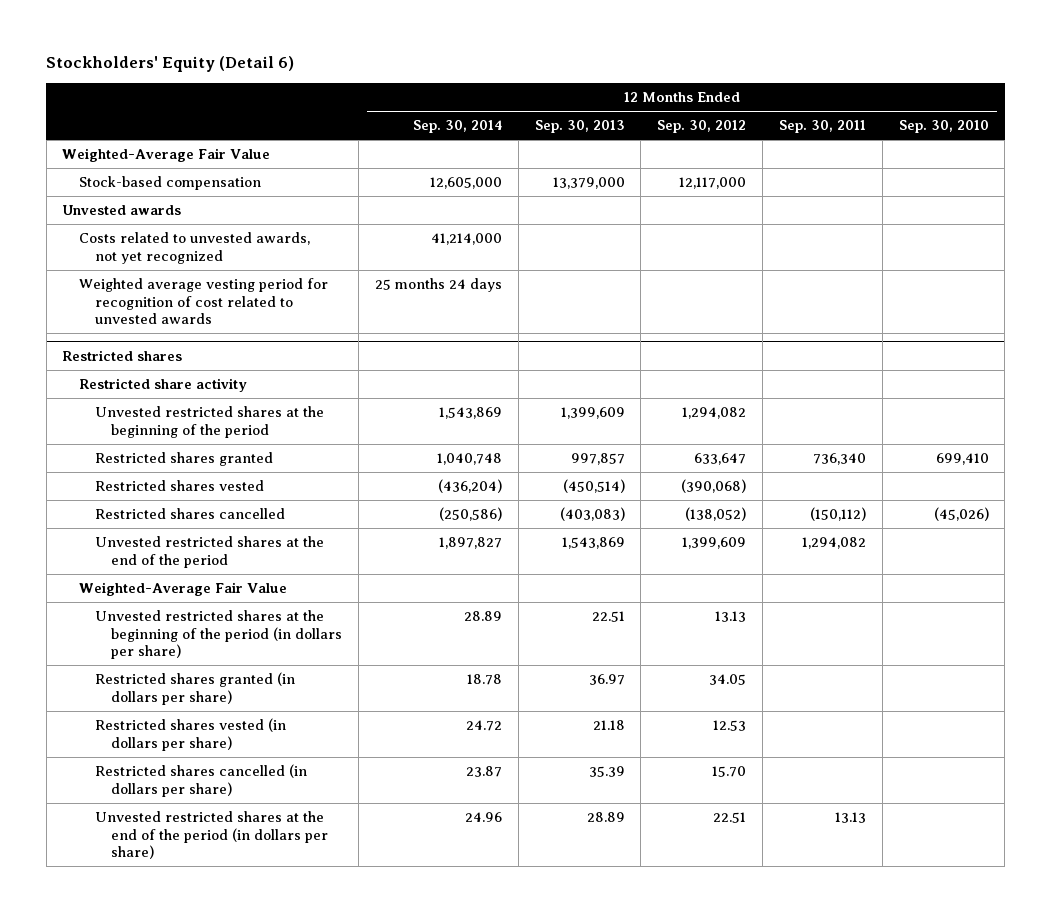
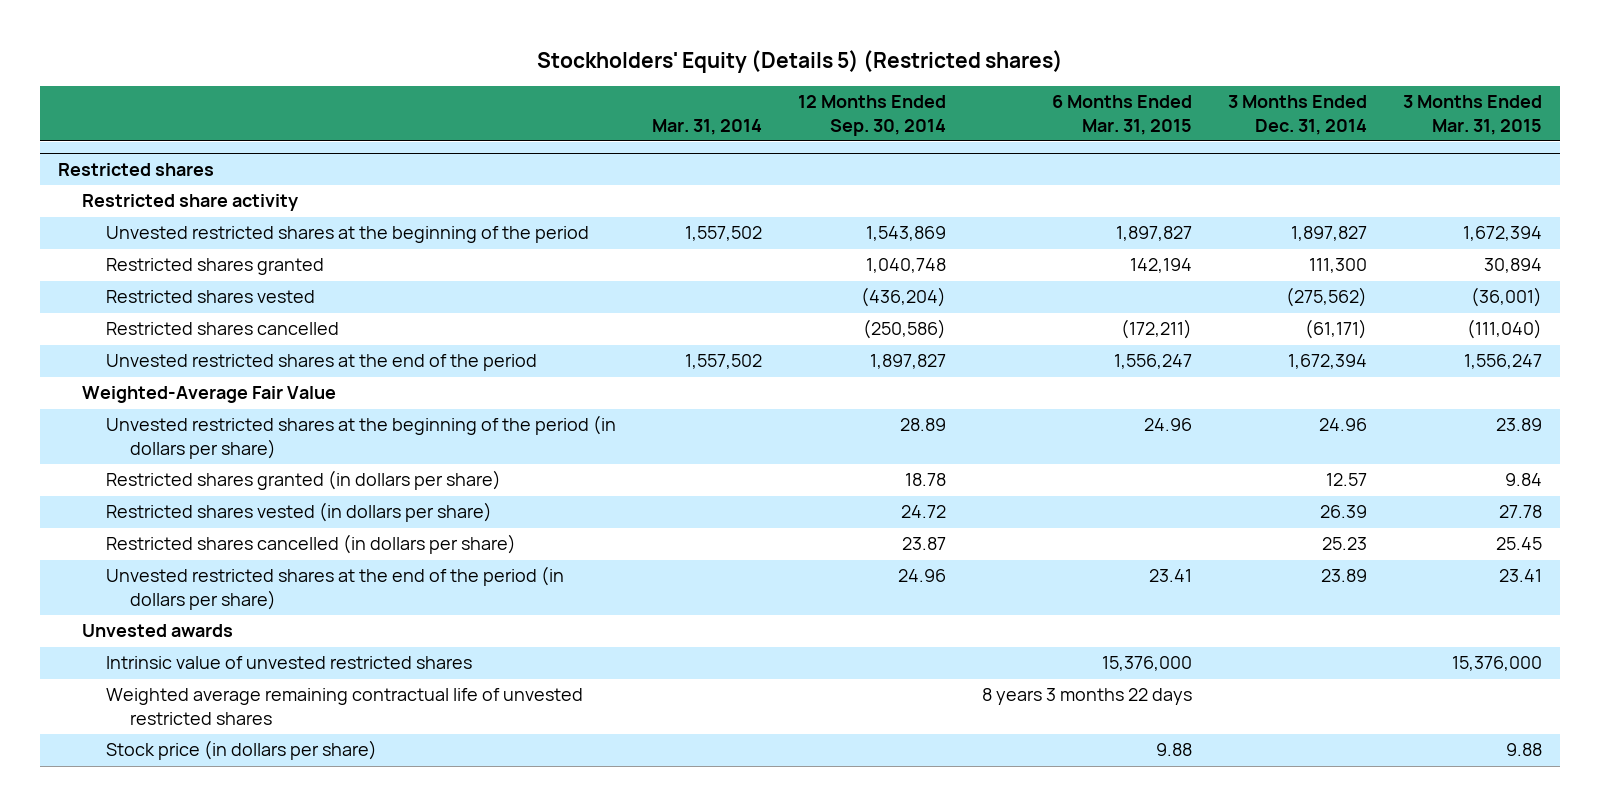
- Stockholders' Equity (Detail 6)
+ Stockholders' Equity (Details 5) (Restricted shares)
- | 12 Months Ended Sep. 30, 2014 | 12 Months Ended Sep. 30, 2013 | 12 Months Ended Sep. 30, 2012 | 12 Months Ended Sep. 30, 2011 | 12 Months Ended Sep. 30, 2010
+ | Mar. 31, 2014 | 12 Months Ended Sep. 30, 2014 | 6 Months Ended Mar. 31, 2015 | 3 Months Ended Dec. 31, 2014 | 3 Months Ended Mar. 31, 2015
- Weighted-Average Fair Value
- Stock-based compensation | 12,605,000 | 13,379,000 | 12,117,000 | |
- Unvested awards
- Costs related to unvested awards, not yet recognized | 41,214,000 | | | |
- Weighted average vesting period for recognition of cost related to unvested awards | 25 months 24 days | | | |
@ Restricted shares
+ Unvested awards
+ Intrinsic value of unvested restricted shares | | | 15,376,000 | | 15,376,000
+ Weighted average remaining contractual life of unvested restricted shares | | | 8 years 3 months 22 days | |
+ Stock price (in dollars per share) | | | 9.88 | | 9.88

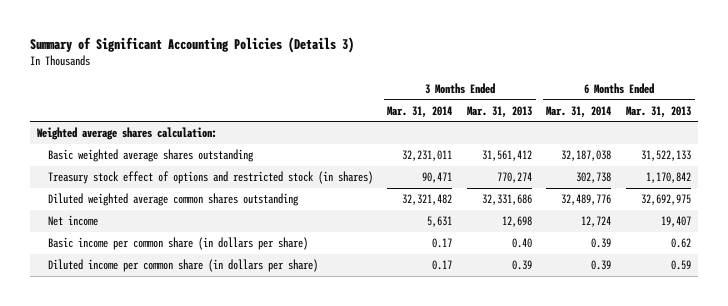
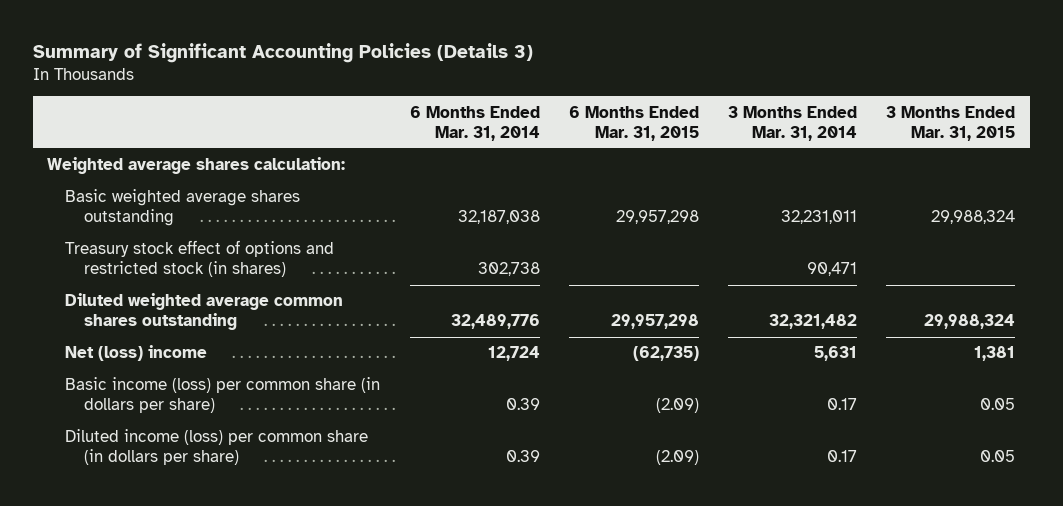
- | 3 Months Ended Mar. 31, 2014 | 3 Months Ended Mar. 31, 2013 | 6 Months Ended Mar. 31, 2014 | 6 Months Ended Mar. 31, 2013
+ | 6 Months Ended Mar. 31, 2014 | 6 Months Ended Mar. 31, 2015 | 3 Months Ended Mar. 31, 2014 | 3 Months Ended Mar. 31, 2015
- Net income | 5,631 | 12,698 | 12,724 | 19,407
- Basic income per common share (in dollars per share) | 0.17 | 0.40 | 0.39 | 0.62
- Diluted income per common share (in dollars per share) | 0.17 | 0.39 | 0.39 | 0.59
+ Net (loss) income | 12,724 | (62,735) | 5,631 | 1,381
+ Basic income (loss) per common share (in dollars per share) | 0.39 | (2.09) | 0.17 | 0.05
+ Diluted income (loss) per common share (in dollars per share) | 0.39 | (2.09) | 0.17 | 0.05

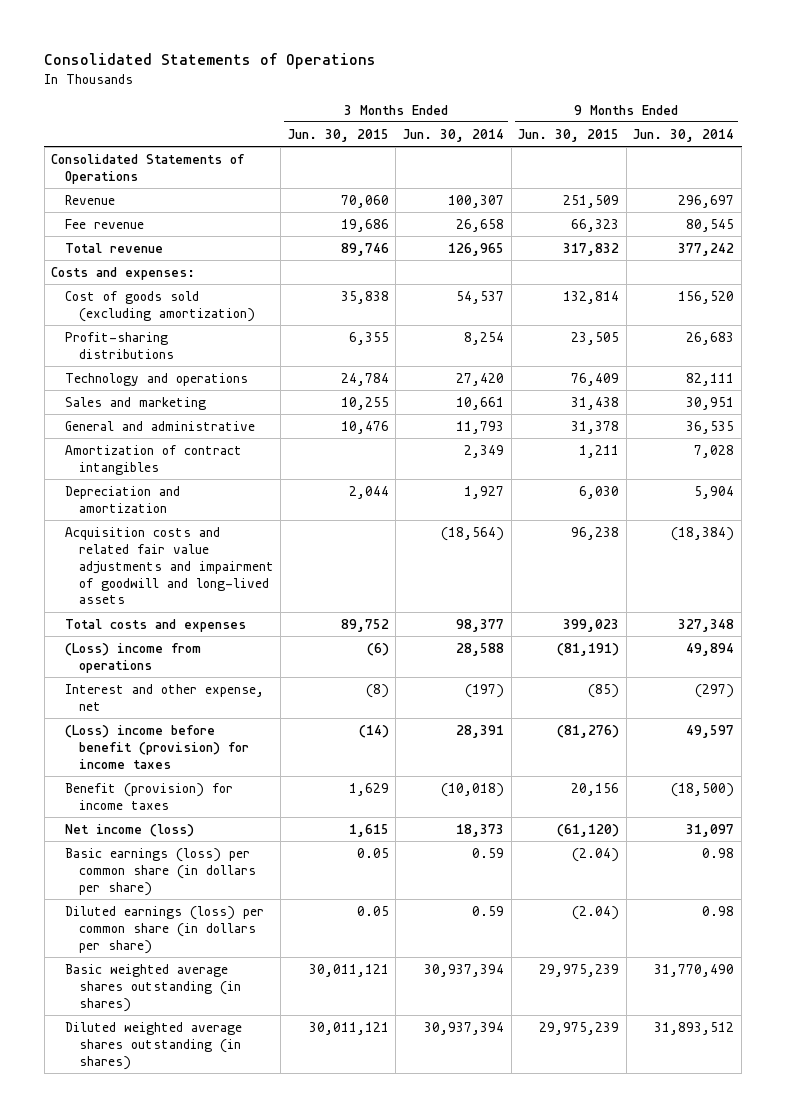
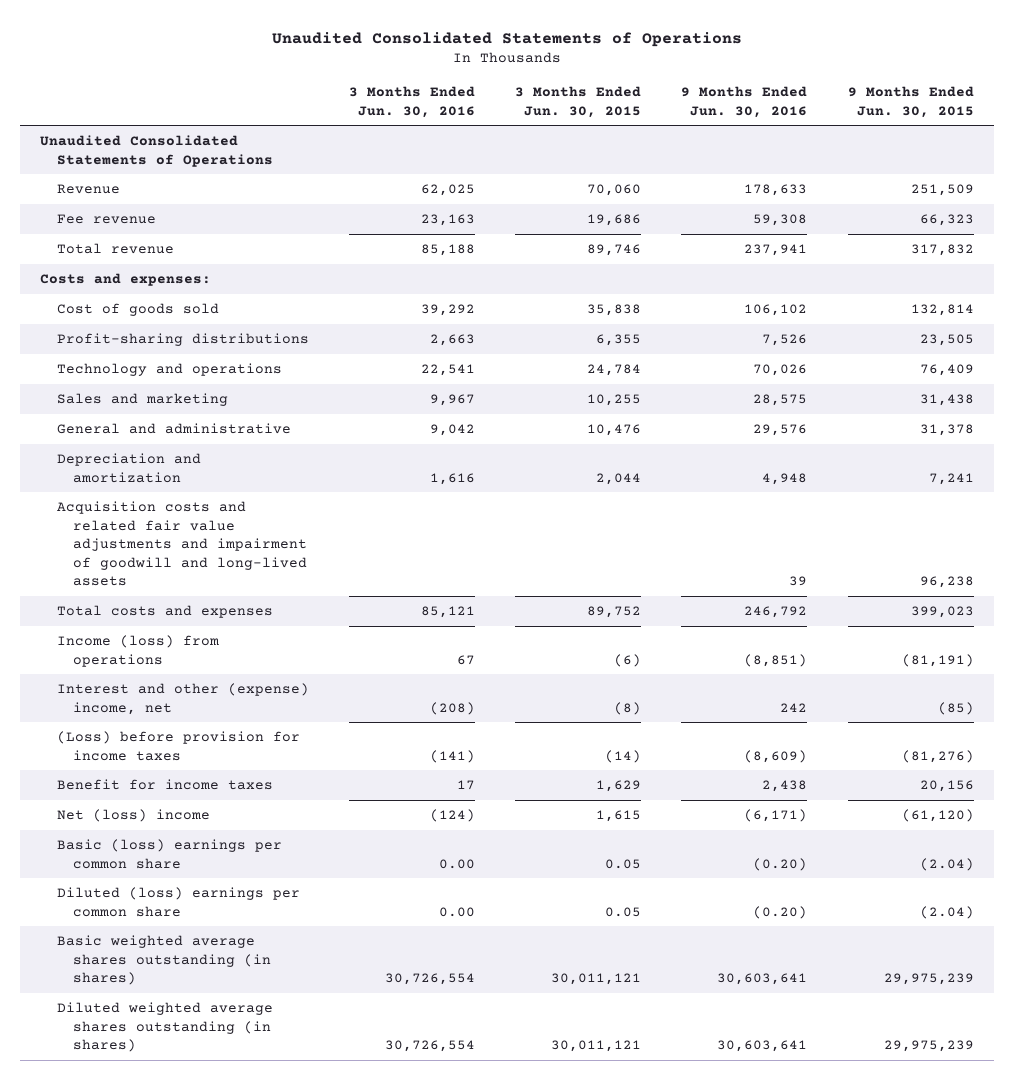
- Consolidated Statements of Operations
+ Unaudited Consolidated Statements of Operations
- | 3 Months Ended Jun. 30, 2015 | 3 Months Ended Jun. 30, 2014 | 9 Months Ended Jun. 30, 2015 | 9 Months Ended Jun. 30, 2014
+ | 3 Months Ended Jun. 30, 2016 | 3 Months Ended Jun. 30, 2015 | 9 Months Ended Jun. 30, 2016 | 9 Months Ended Jun. 30, 2015
- Consolidated Statements of Operations
+ Unaudited Consolidated Statements of Operations
- Cost of goods sold (excluding amortization) | 35,838 | 54,537 | 132,814 | 156,520
+ Cost of goods sold | 39,292 | 35,838 | 106,102 | 132,814
- Amortization of contract intangibles | | 2,349 | 1,211 | 7,028
- Depreciation and amortization | 2,044 | 1,927 | 6,030 | 5,904
+ Depreciation and amortization | 1,616 | 2,044 | 4,948 | 7,241
- (Loss) income from operations | (6) | 28,588 | (81,191) | 49,894
- Interest and other expense, net | (8) | (197) | (85) | (297)
- (Loss) income before benefit (provision) for income taxes | (14) | 28,391 | (81,276) | 49,597
- Benefit (provision) for income taxes | 1,629 | (10,018) | 20,156 | (18,500)
- Net income (loss) | 1,615 | 18,373 | (61,120) | 31,097
- Basic earnings (loss) per common share (in dollars per share) | 0.05 | 0.59 | (2.04) | 0.98
- Diluted earnings (loss) per common share (in dollars per share) | 0.05 | 0.59 | (2.04) | 0.98
+ Income (loss) from operations | 67 | (6) | (8,851) | (81,191)
+ Interest and other (expense) income, net | (208) | (8) | 242 | (85)
+ (Loss) before provision for income taxes | (141) | (14) | (8,609) | (81,276)
+ Benefit for income taxes | 17 | 1,629 | 2,438 | 20,156
+ Net (loss) income | (124) | 1,615 | (6,171) | (61,120)
+ Basic (loss) earnings per common share | 0.00 | 0.05 | (0.20) | (2.04)
+ Diluted (loss) earnings per common share | 0.00 | 0.05 | (0.20) | (2.04)

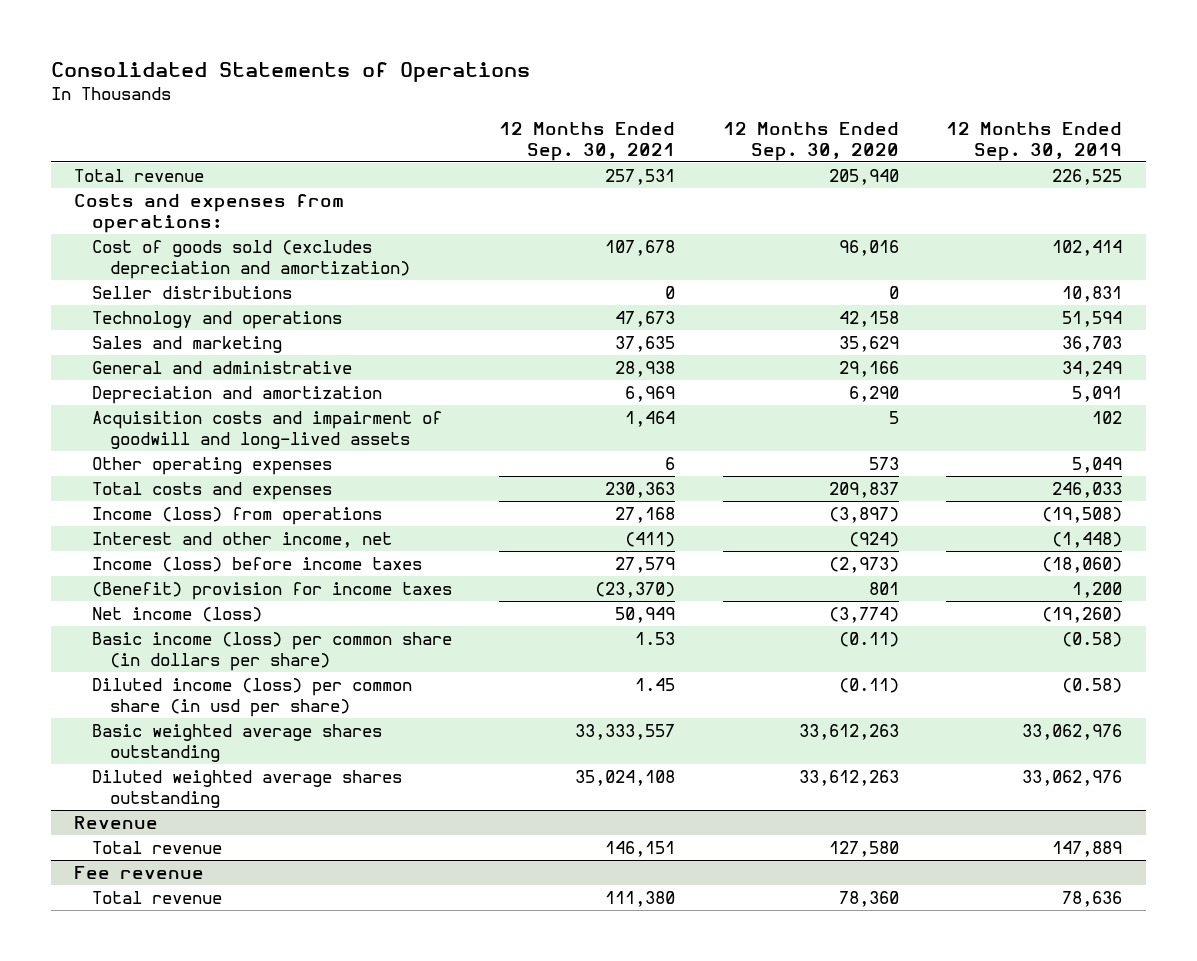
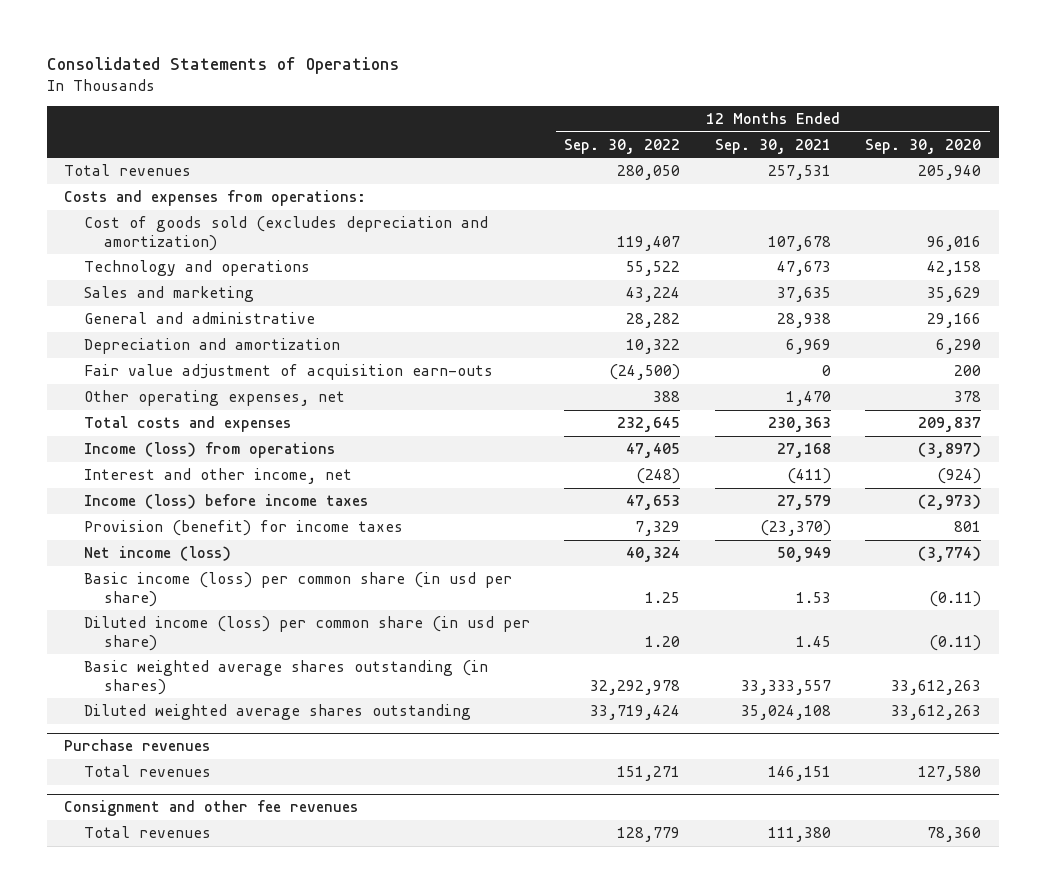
- | 12 Months Ended Sep. 30, 2021 | 12 Months Ended Sep. 30, 2020 | 12 Months Ended Sep. 30, 2019
+ | 12 Months Ended Sep. 30, 2022 | 12 Months Ended Sep. 30, 2021 | 12 Months Ended Sep. 30, 2020
- Total revenue | 257,531 | 205,940 | 226,525
+ Total revenues | 280,050 | 257,531 | 205,940
- Seller distributions | 0 | 0 | 10,831
- Acquisition costs and impairment of goodwill and long-lived assets | 1,464 | 5 | 102
- Other operating expenses | 6 | 573 | 5,049
+ Fair value adjustment of acquisition earn-outs | (24,500) | 0 | 200
+ Other operating expenses, net | 388 | 1,470 | 378
- (Benefit) provision for income taxes | (23,370) | 801 | 1,200
+ Provision (benefit) for income taxes | 7,329 | (23,370) | 801
- Basic income (loss) per common share (in dollars per share) | 1.53 | (0.11) | (0.58)
+ Basic income (loss) per common share (in usd per share) | 1.25 | 1.53 | (0.11)
- Basic weighted average shares outstanding | 33,333,557 | 33,612,263 | 33,062,976
+ Basic weighted average shares outstanding (in shares) | 32,292,978 | 33,333,557 | 33,612,263
- Revenue
- Total revenue | 146,151 | 127,580 | 147,889
- Fee revenue
- Total revenue | 111,380 | 78,360 | 78,636
+ Purchase revenues
+ Total revenues | 151,271 | 146,151 | 127,580
+ Consignment and other fee revenues
+ Total revenues | 128,779 | 111,380 | 78,360

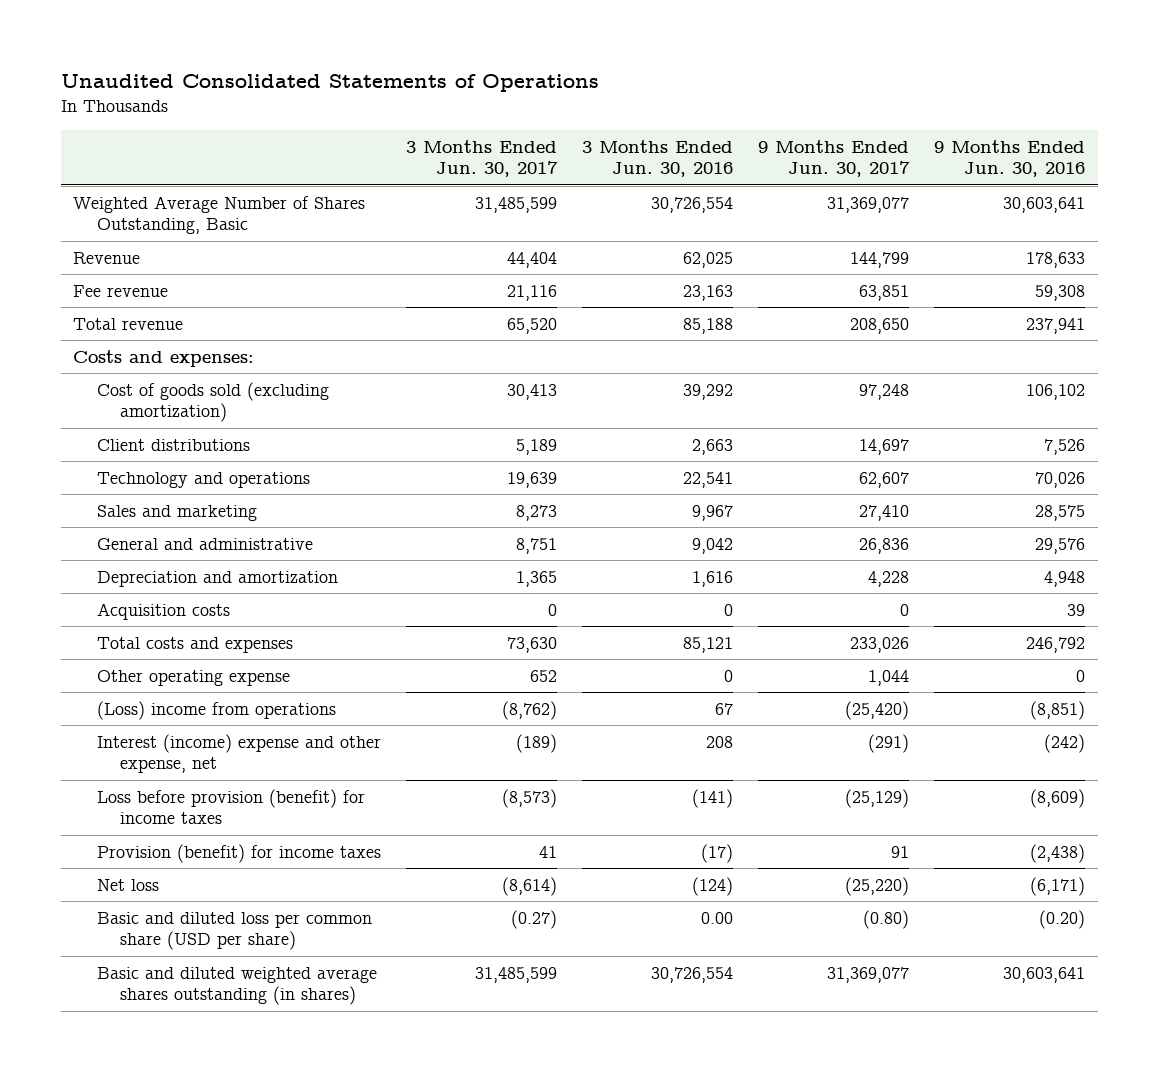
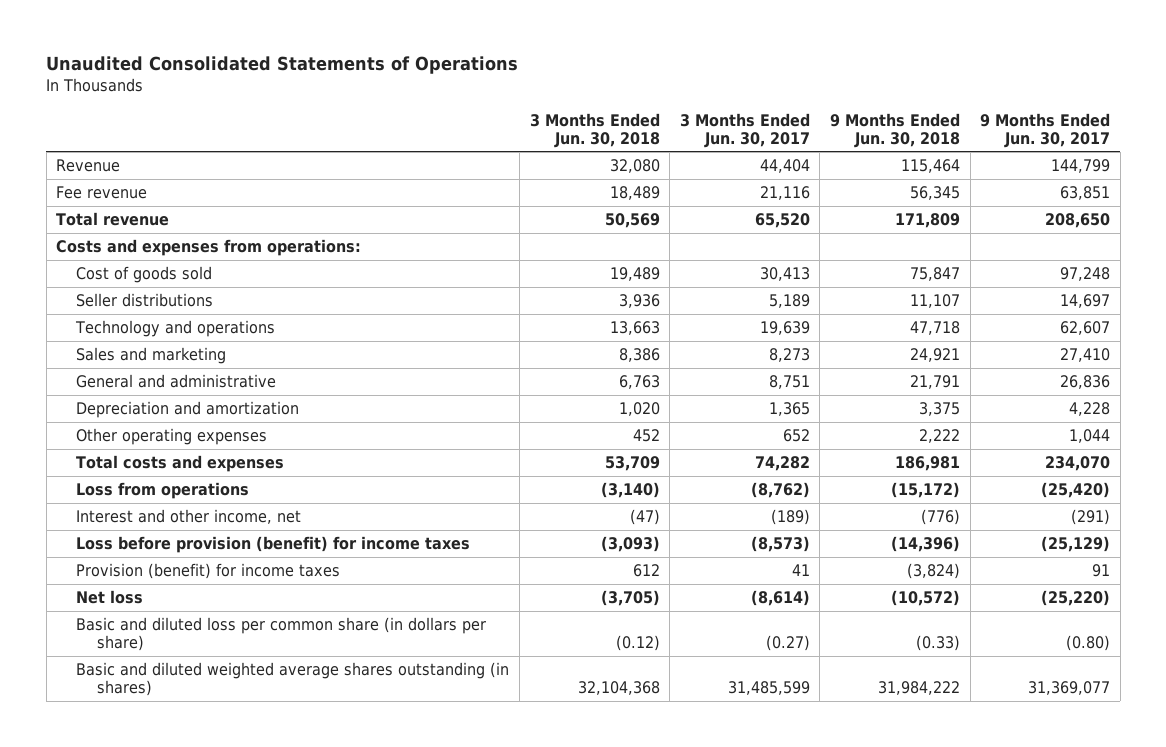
- | 3 Months Ended Jun. 30, 2017 | 3 Months Ended Jun. 30, 2016 | 9 Months Ended Jun. 30, 2017 | 9 Months Ended Jun. 30, 2016
+ | 3 Months Ended Jun. 30, 2018 | 3 Months Ended Jun. 30, 2017 | 9 Months Ended Jun. 30, 2018 | 9 Months Ended Jun. 30, 2017
- Weighted Average Number of Shares Outstanding, Basic | 31,485,599 | 30,726,554 | 31,369,077 | 30,603,641
- Costs and expenses:
- Cost of goods sold (excluding amortization) | 30,413 | 39,292 | 97,248 | 106,102
- Client distributions | 5,189 | 2,663 | 14,697 | 7,526
+ Costs and expenses from operations:
+ Cost of goods sold | 19,489 | 30,413 | 75,847 | 97,248
+ Seller distributions | 3,936 | 5,189 | 11,107 | 14,697
- Acquisition costs | 0 | 0 | 0 | 39
- Total costs and expenses | 73,630 | 85,121 | 233,026 | 246,792
- Other operating expense | 652 | 0 | 1,044 | 0
- (Loss) income from operations | (8,762) | 67 | (25,420) | (8,851)
- Interest (income) expense and other expense, net | (189) | 208 | (291) | (242)
+ Other operating expenses | 452 | 652 | 2,222 | 1,044
+ Total costs and expenses | 53,709 | 74,282 | 186,981 | 234,070
+ Loss from operations | (3,140) | (8,762) | (15,172) | (25,420)
+ Interest and other income, net | (47) | (189) | (776) | (291)
- Basic and diluted loss per common share (USD per share) | (0.27) | 0.00 | (0.80) | (0.20)
+ Basic and diluted loss per common share (in dollars per share) | (0.12) | (0.27) | (0.33) | (0.80)

